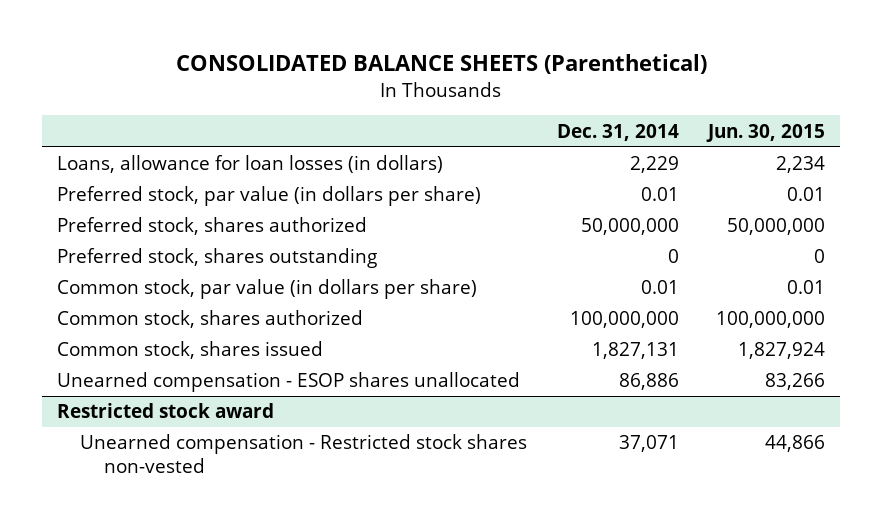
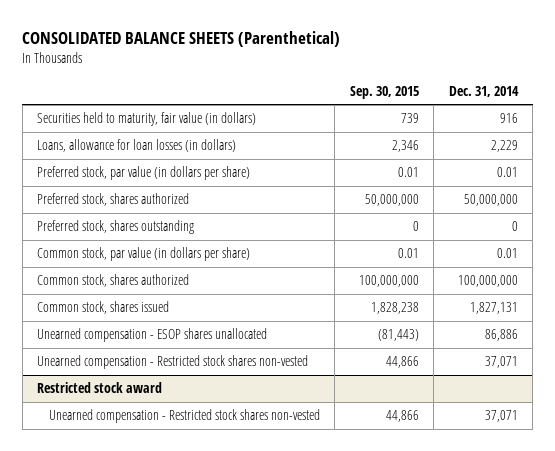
- | Dec. 31, 2014 | Jun. 30, 2015
+ | Sep. 30, 2015 | Dec. 31, 2014
+ Securities held to maturity, fair value (in dollars) | 739 | 916
+ Unearned compensation - Restricted stock shares non-vested | 44,866 | 37,071

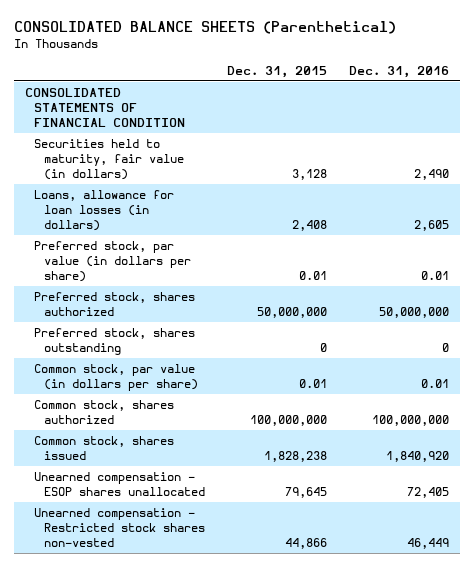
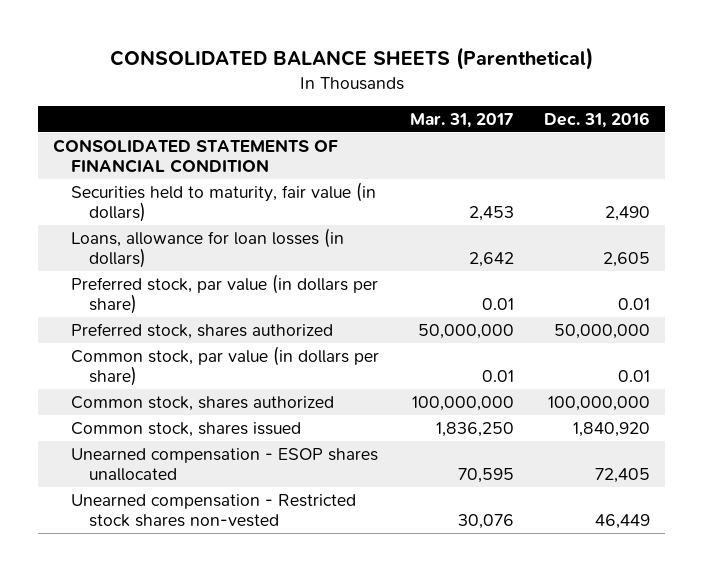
- | Dec. 31, 2015 | Dec. 31, 2016
+ | Mar. 31, 2017 | Dec. 31, 2016
- Preferred stock, shares outstanding | 0 | 0

